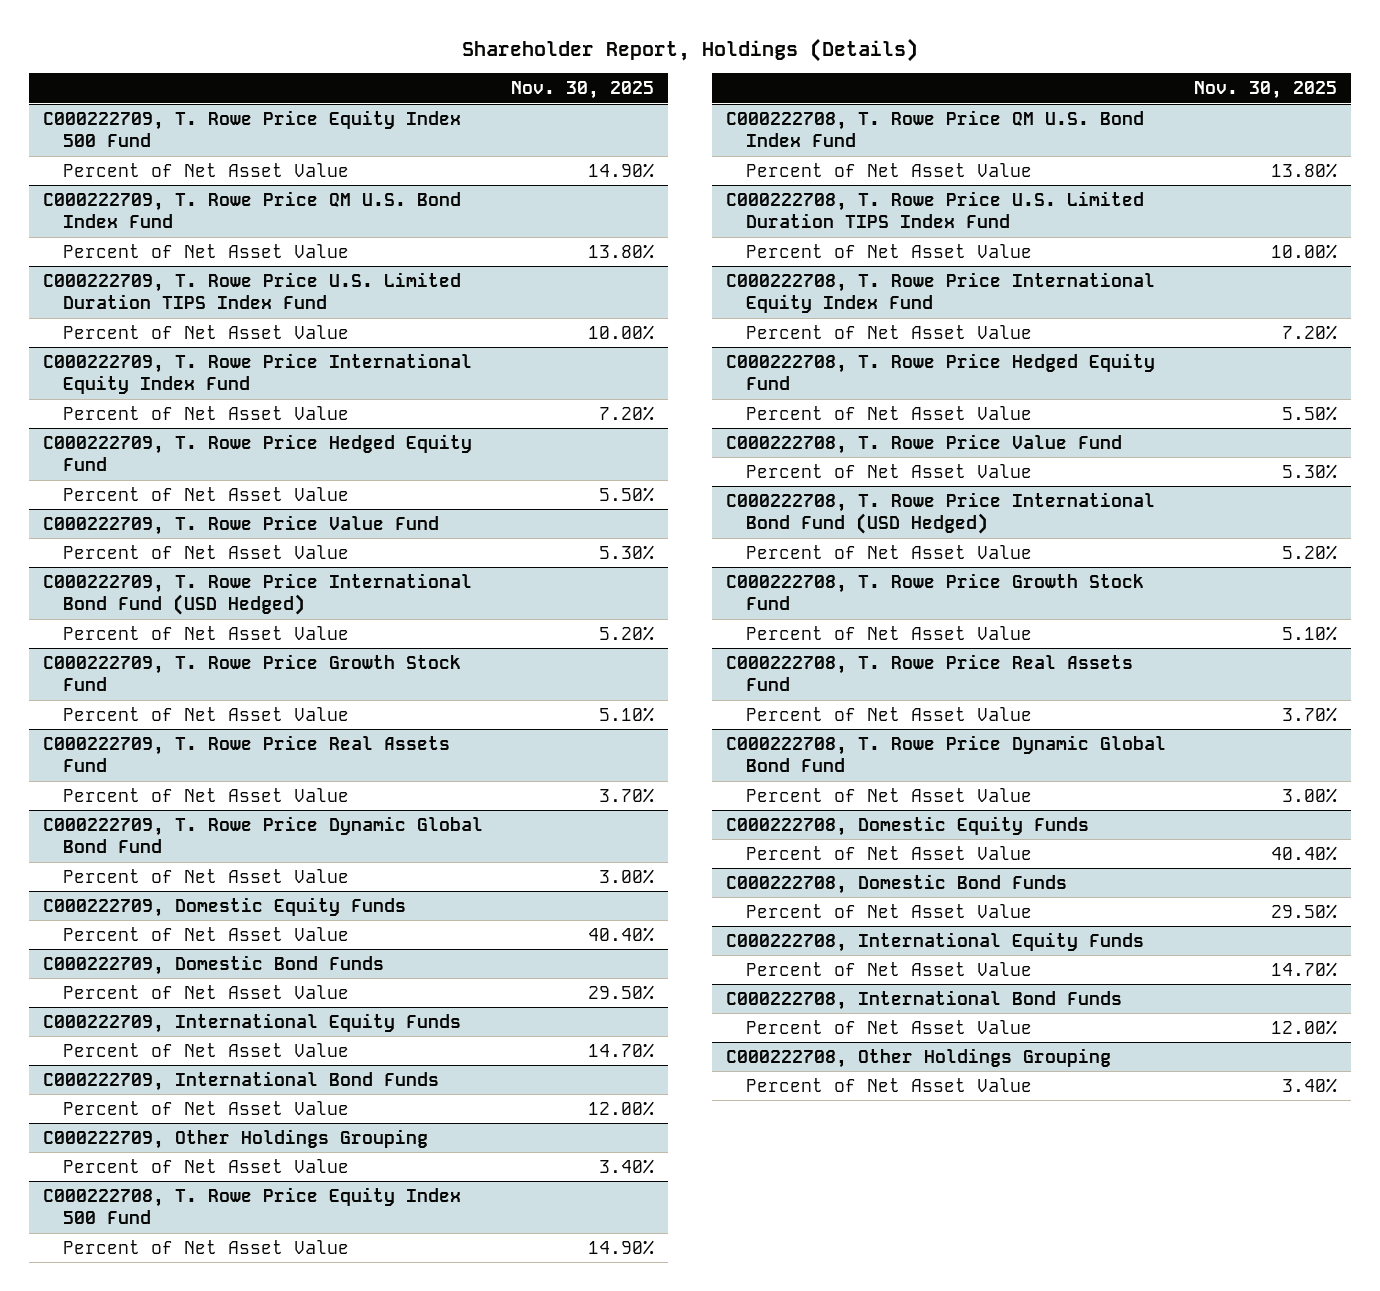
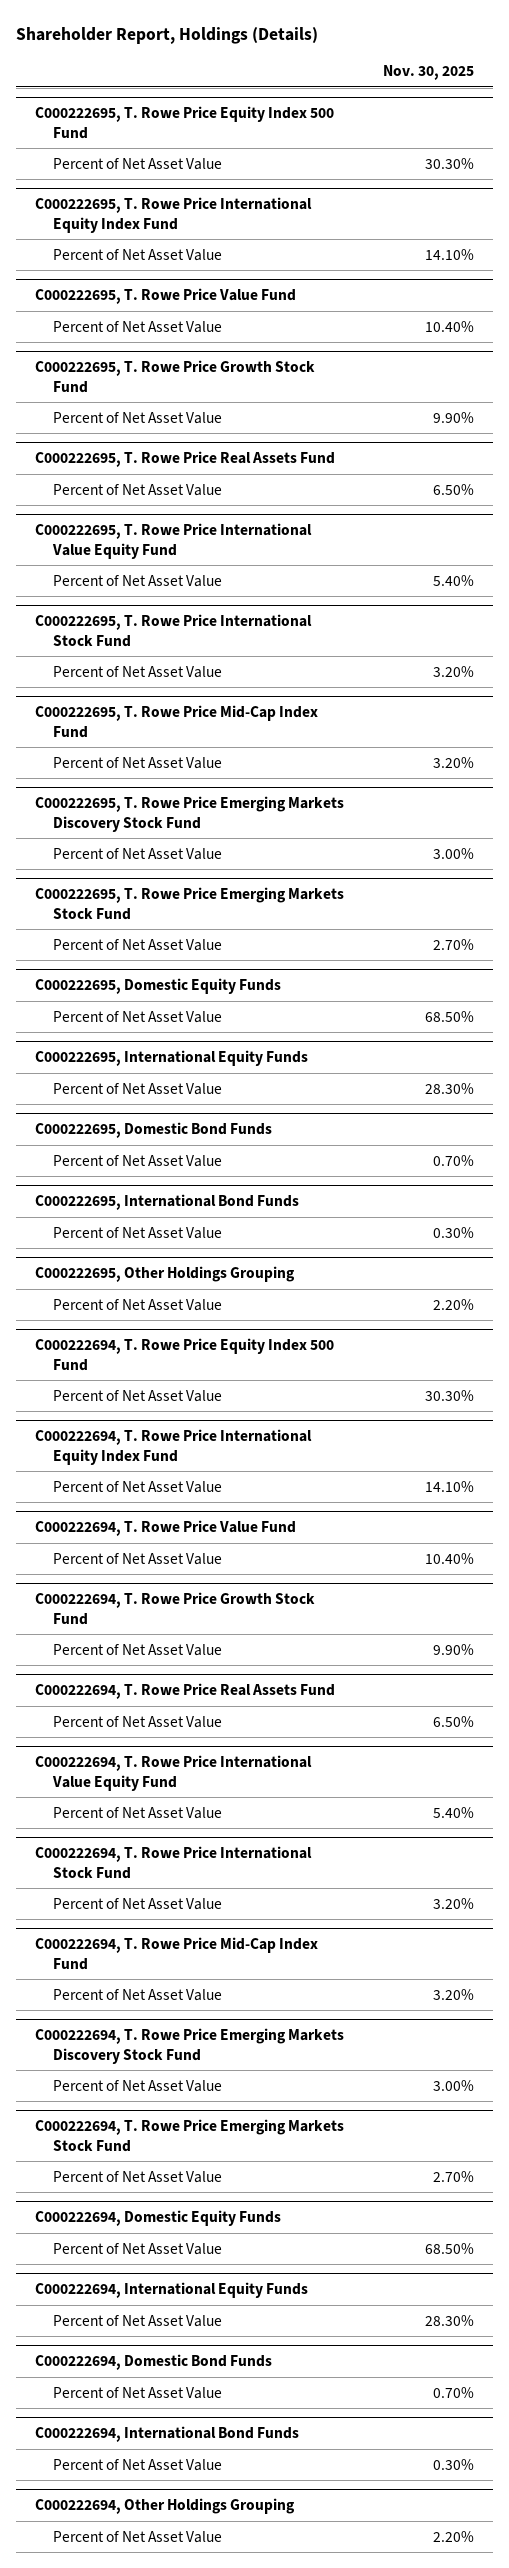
- C000222709, T. Rowe Price Equity Index 500 Fund
- Percent of Net Asset Value | 14.90%
- C000222709, T. Rowe Price QM U.S. Bond Index Fund
- Percent of Net Asset Value | 13.80%
- C000222709, T. Rowe Price U.S. Limited Duration TIPS Index Fund
- Percent of Net Asset Value | 10.00%
- C000222709, T. Rowe Price International Equity Index Fund
- Percent of Net Asset Value | 7.20%
- C000222709, T. Rowe Price Hedged Equity Fund
- Percent of Net Asset Value | 5.50%
- C000222709, T. Rowe Price Value Fund
- Percent of Net Asset Value | 5.30%
- C000222709, T. Rowe Price International Bond Fund (USD Hedged)
- Percent of Net Asset Value | 5.20%
- C000222709, T. Rowe Price Growth Stock Fund
- Percent of Net Asset Value | 5.10%
- C000222709, T. Rowe Price Real Assets Fund
- Percent of Net Asset Value | 3.70%
- C000222709, T. Rowe Price Dynamic Global Bond Fund
+ C000222695, T. Rowe Price Equity Index 500 Fund
+ Percent of Net Asset Value | 30.30%
+ C000222695, T. Rowe Price International Equity Index Fund
+ Percent of Net Asset Value | 14.10%
+ C000222695, T. Rowe Price Value Fund
+ Percent of Net Asset Value | 10.40%
+ C000222695, T. Rowe Price Growth Stock Fund
+ Percent of Net Asset Value | 9.90%
+ C000222695, T. Rowe Price Real Assets Fund
+ Percent of Net Asset Value | 6.50%
+ C000222695, T. Rowe Price International Value Equity Fund
+ Percent of Net Asset Value | 5.40%
+ C000222695, T. Rowe Price International Stock Fund
+ Percent of Net Asset Value | 3.20%
+ C000222695, T. Rowe Price Mid-Cap Index Fund
+ Percent of Net Asset Value | 3.20%
+ C000222695, T. Rowe Price Emerging Markets Discovery Stock Fund
- C000222709, Domestic Equity Funds
- Percent of Net Asset Value | 40.40%
- C000222709, Domestic Bond Funds
- Percent of Net Asset Value | 29.50%
- C000222709, International Equity Funds
- Percent of Net Asset Value | 14.70%
- C000222709, International Bond Funds
- Percent of Net Asset Value | 12.00%
- C000222709, Other Holdings Grouping
- Percent of Net Asset Value | 3.40%
- C000222708, T. Rowe Price Equity Index 500 Fund
- Percent of Net Asset Value | 14.90%
- C000222708, T. Rowe Price QM U.S. Bond Index Fund
- Percent of Net Asset Value | 13.80%
- C000222708, T. Rowe Price U.S. Limited Duration TIPS Index Fund
- Percent of Net Asset Value | 10.00%
- C000222708, T. Rowe Price International Equity Index Fund
- Percent of Net Asset Value | 7.20%
- C000222708, T. Rowe Price Hedged Equity Fund
- Percent of Net Asset Value | 5.50%
- C000222708, T. Rowe Price Value Fund
- Percent of Net Asset Value | 5.30%
- C000222708, T. Rowe Price International Bond Fund (USD Hedged)
- Percent of Net Asset Value | 5.20%
- C000222708, T. Rowe Price Growth Stock Fund
- Percent of Net Asset Value | 5.10%
- C000222708, T. Rowe Price Real Assets Fund
- Percent of Net Asset Value | 3.70%
- C000222708, T. Rowe Price Dynamic Global Bond Fund
+ C000222695, T. Rowe Price Emerging Markets Stock Fund
+ Percent of Net Asset Value | 2.70%
+ C000222695, Domestic Equity Funds
+ Percent of Net Asset Value | 68.50%
+ C000222695, International Equity Funds
+ Percent of Net Asset Value | 28.30%
+ C000222695, Domestic Bond Funds
+ Percent of Net Asset Value | 0.70%
+ C000222695, International Bond Funds
+ Percent of Net Asset Value | 0.30%
+ C000222695, Other Holdings Grouping
+ Percent of Net Asset Value | 2.20%
+ C000222694, T. Rowe Price Equity Index 500 Fund
+ Percent of Net Asset Value | 30.30%
+ C000222694, T. Rowe Price International Equity Index Fund
+ Percent of Net Asset Value | 14.10%
+ C000222694, T. Rowe Price Value Fund
+ Percent of Net Asset Value | 10.40%
+ C000222694, T. Rowe Price Growth Stock Fund
+ Percent of Net Asset Value | 9.90%
+ C000222694, T. Rowe Price Real Assets Fund
+ Percent of Net Asset Value | 6.50%
+ C000222694, T. Rowe Price International Value Equity Fund
+ Percent of Net Asset Value | 5.40%
+ C000222694, T. Rowe Price International Stock Fund
+ Percent of Net Asset Value | 3.20%
+ C000222694, T. Rowe Price Mid-Cap Index Fund
+ Percent of Net Asset Value | 3.20%
+ C000222694, T. Rowe Price Emerging Markets Discovery Stock Fund
- C000222708, Domestic Equity Funds
- Percent of Net Asset Value | 40.40%
- C000222708, Domestic Bond Funds
- Percent of Net Asset Value | 29.50%
- C000222708, International Equity Funds
- Percent of Net Asset Value | 14.70%
- C000222708, International Bond Funds
- Percent of Net Asset Value | 12.00%
- C000222708, Other Holdings Grouping
- Percent of Net Asset Value | 3.40%
+ C000222694, T. Rowe Price Emerging Markets Stock Fund
+ Percent of Net Asset Value | 2.70%
+ C000222694, Domestic Equity Funds
+ Percent of Net Asset Value | 68.50%
+ C000222694, International Equity Funds
+ Percent of Net Asset Value | 28.30%
+ C000222694, Domestic Bond Funds
+ Percent of Net Asset Value | 0.70%
+ C000222694, International Bond Funds
+ Percent of Net Asset Value | 0.30%
+ C000222694, Other Holdings Grouping
+ Percent of Net Asset Value | 2.20%

